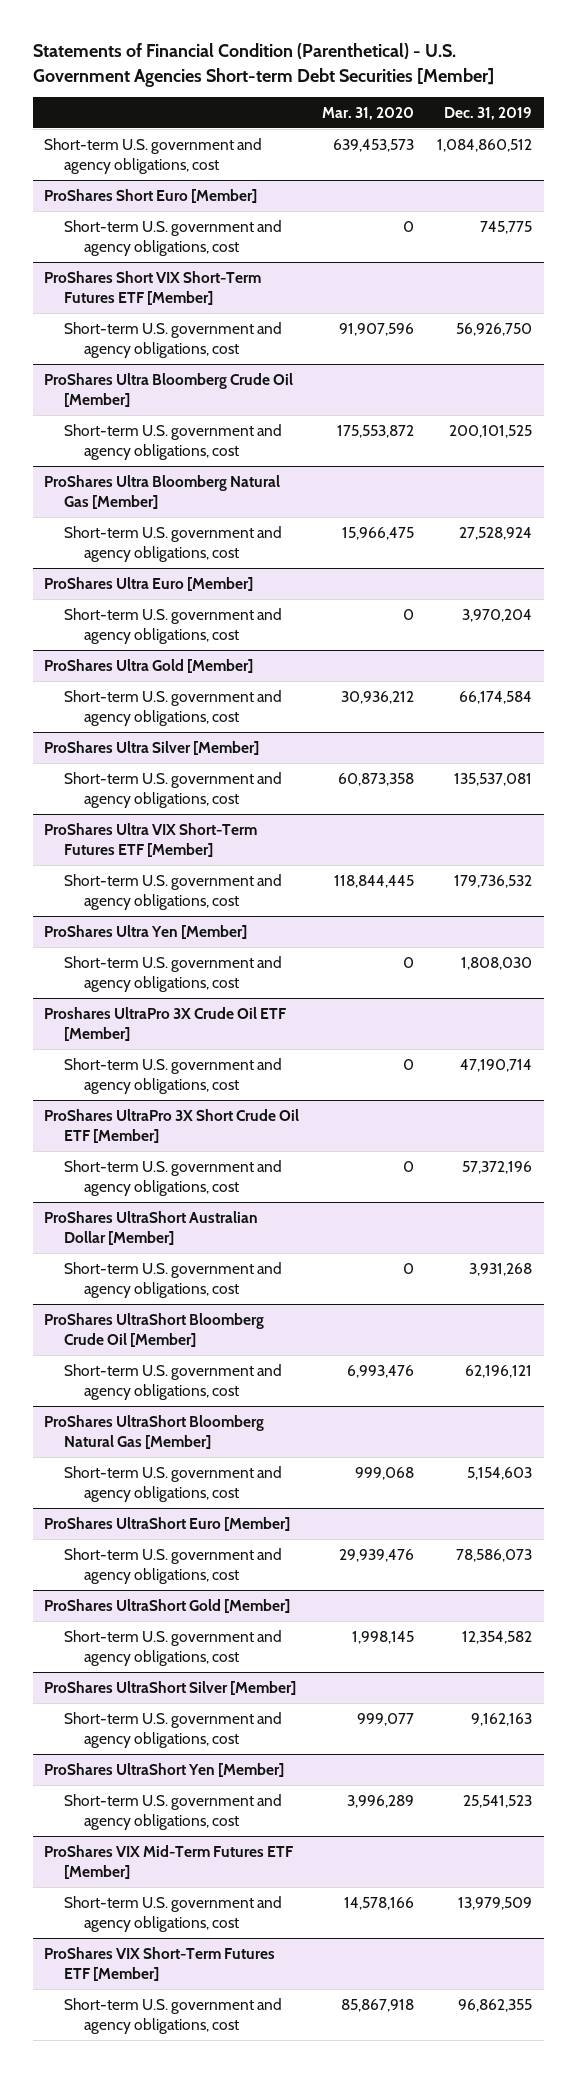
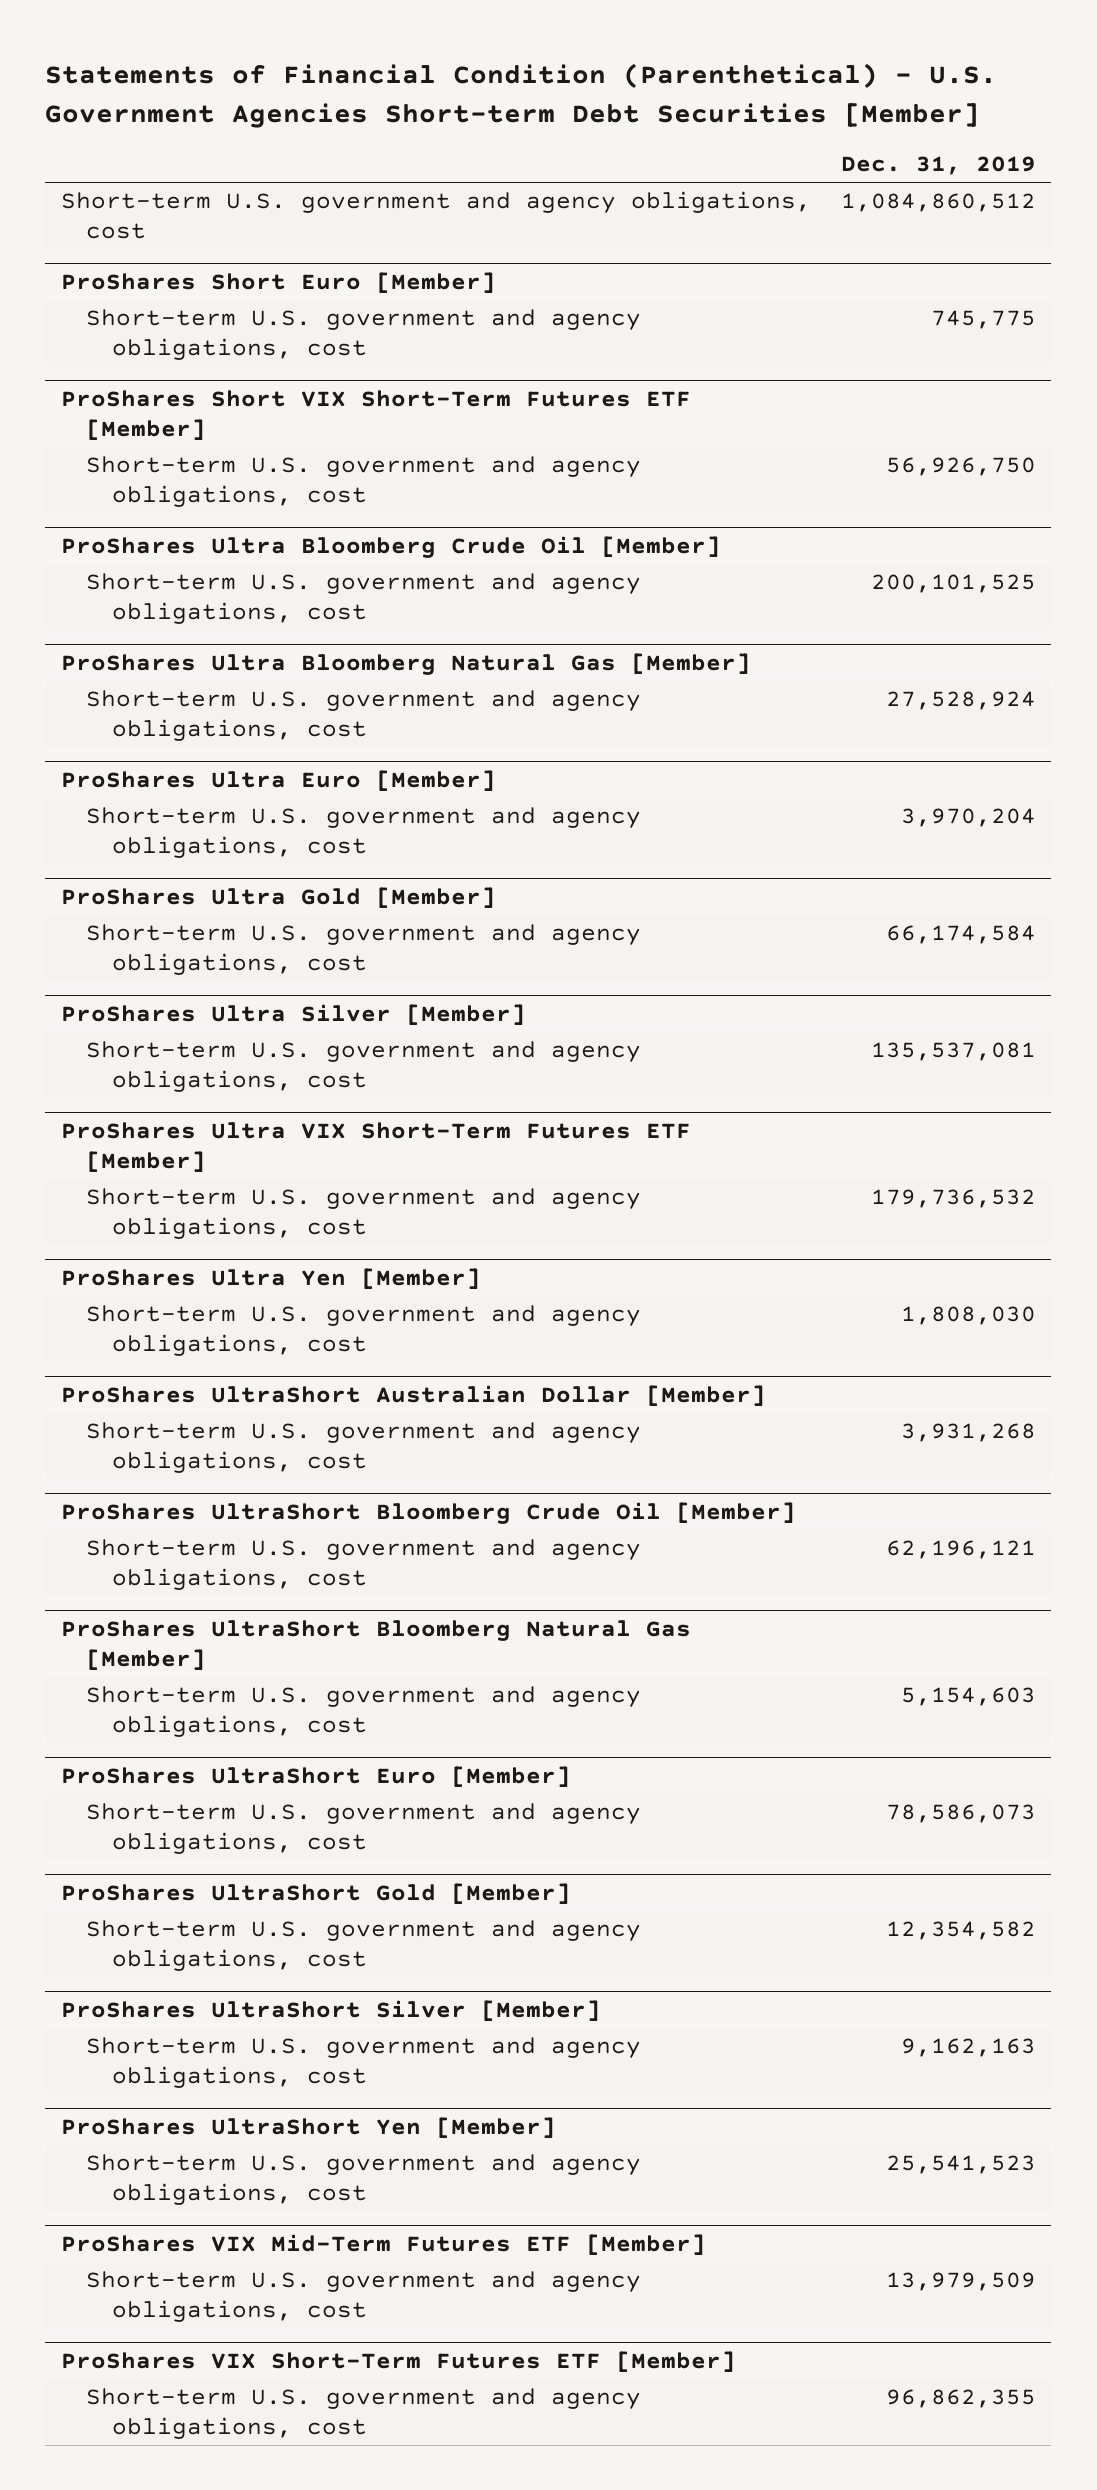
- | Mar. 31, 2020 | Dec. 31, 2019
+ | Dec. 31, 2019
- Proshares UltraPro 3X Crude Oil ETF [Member]
- Short-term U.S. government and agency obligations, cost | 0 | 47,190,714
- ProShares UltraPro 3X Short Crude Oil ETF [Member]
- Short-term U.S. government and agency obligations, cost | 0 | 57,372,196

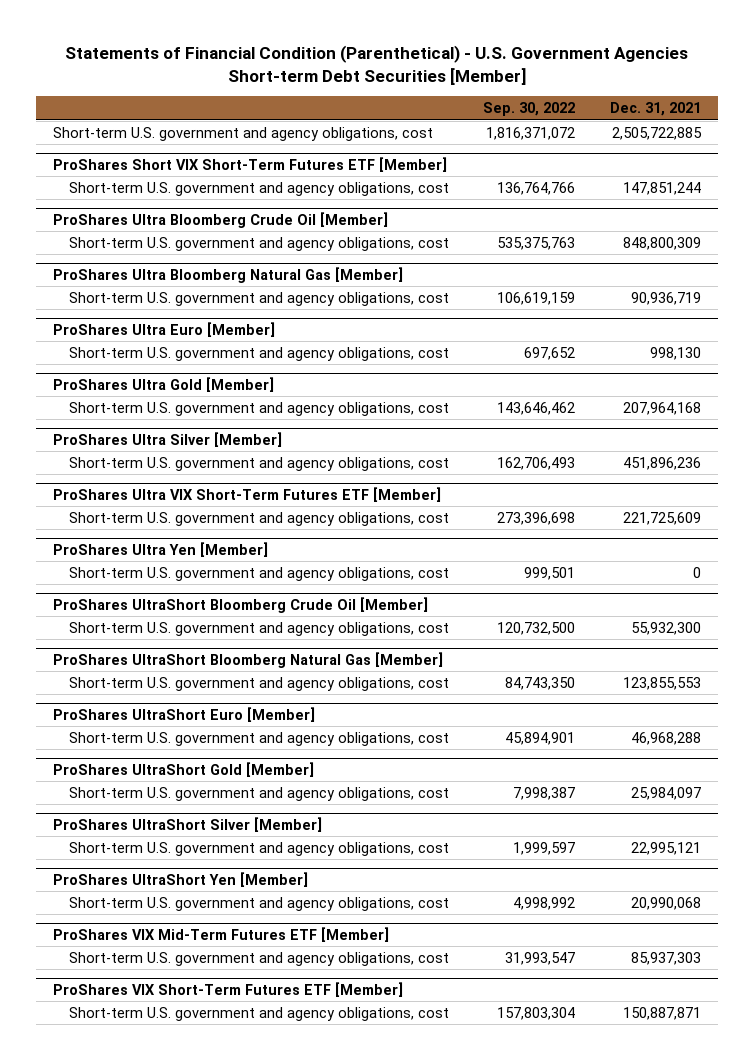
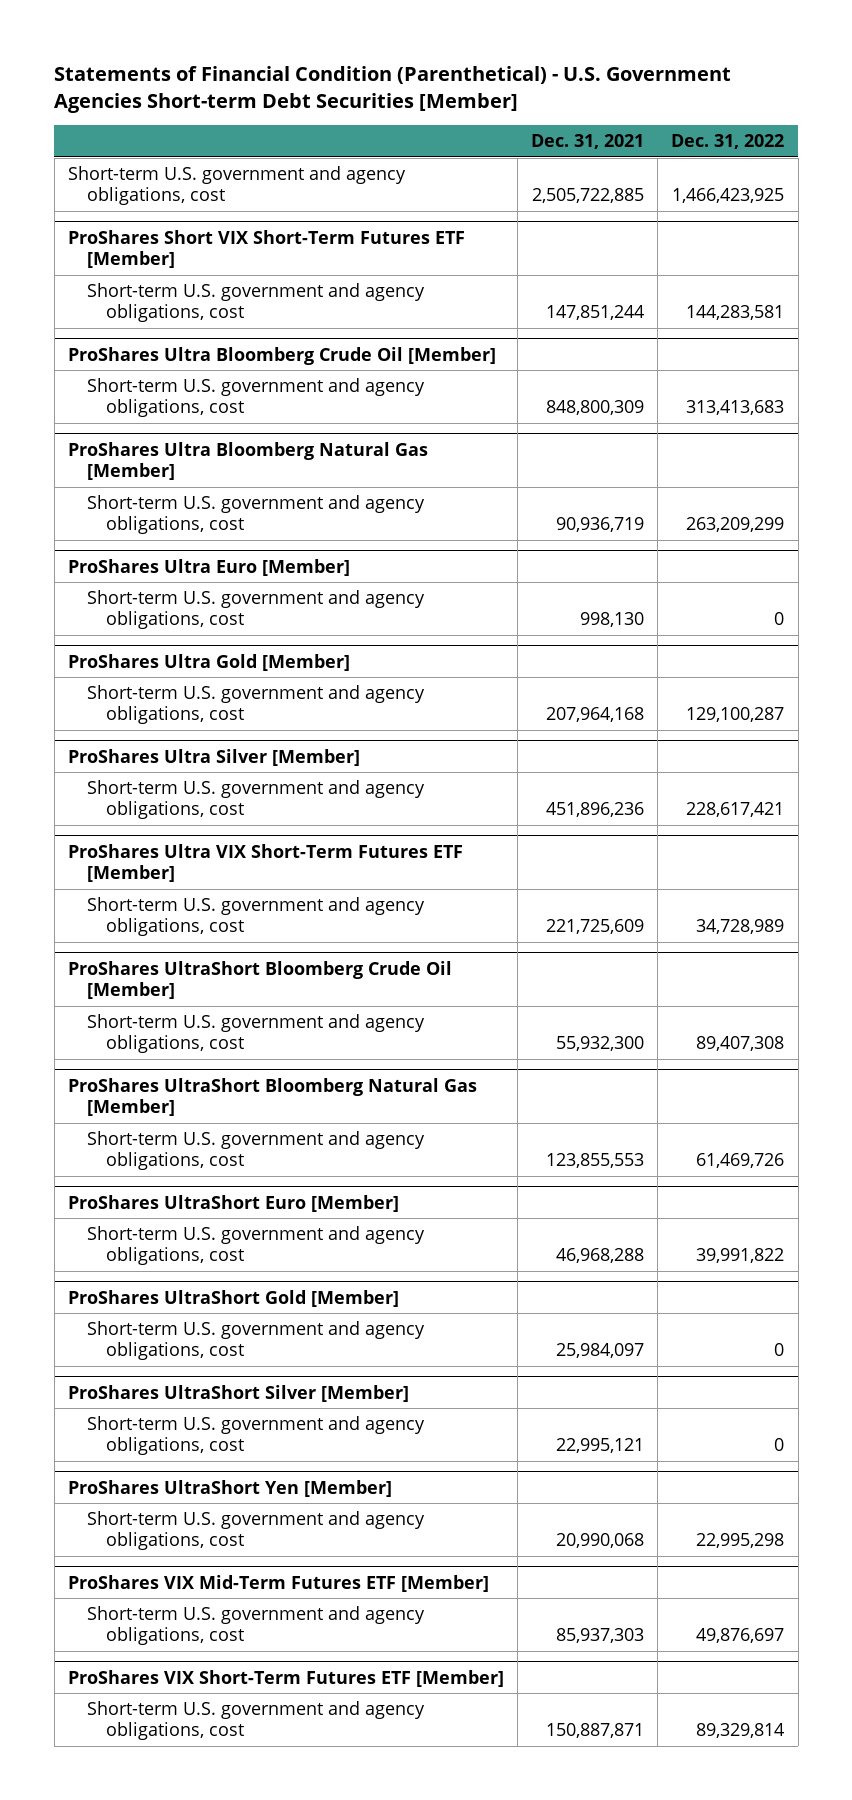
- | Sep. 30, 2022 | Dec. 31, 2021
+ | Dec. 31, 2021 | Dec. 31, 2022
- ProShares Ultra Yen [Member]
- Short-term U.S. government and agency obligations, cost | 999,501 | 0

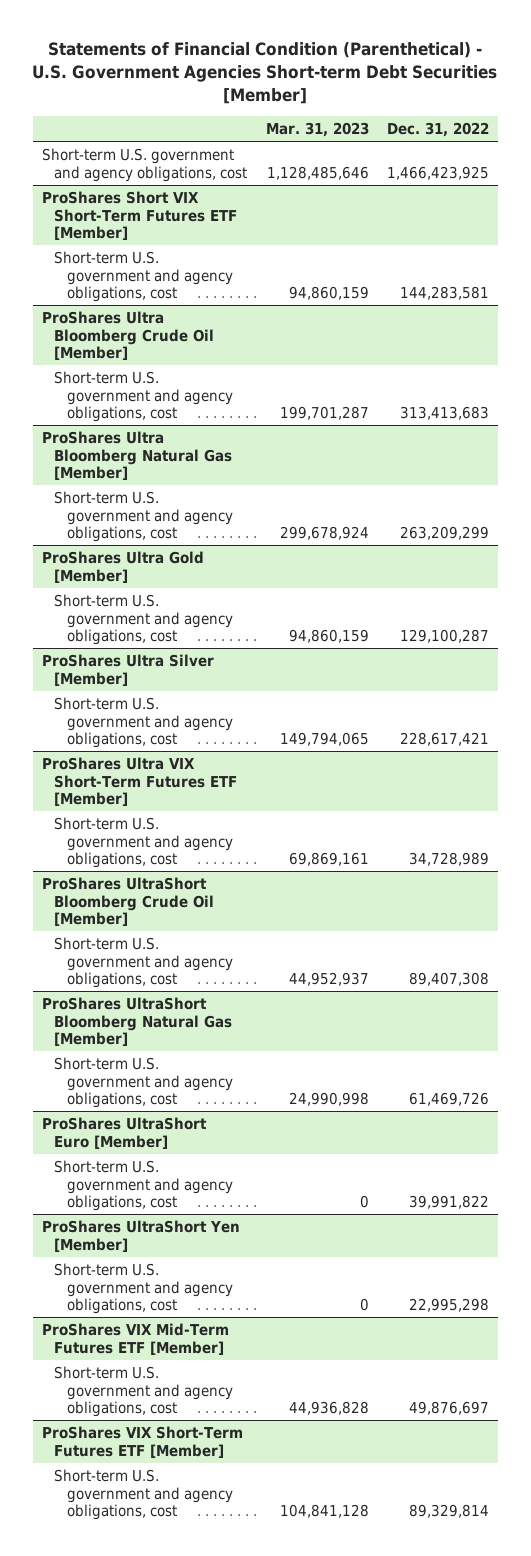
- | Dec. 31, 2021 | Dec. 31, 2022
+ | Mar. 31, 2023 | Dec. 31, 2022
- ProShares Ultra Euro [Member]
- Short-term U.S. government and agency obligations, cost | 998,130 | 0
- ProShares UltraShort Gold [Member]
- Short-term U.S. government and agency obligations, cost | 25,984,097 | 0
- ProShares UltraShort Silver [Member]
- Short-term U.S. government and agency obligations, cost | 22,995,121 | 0

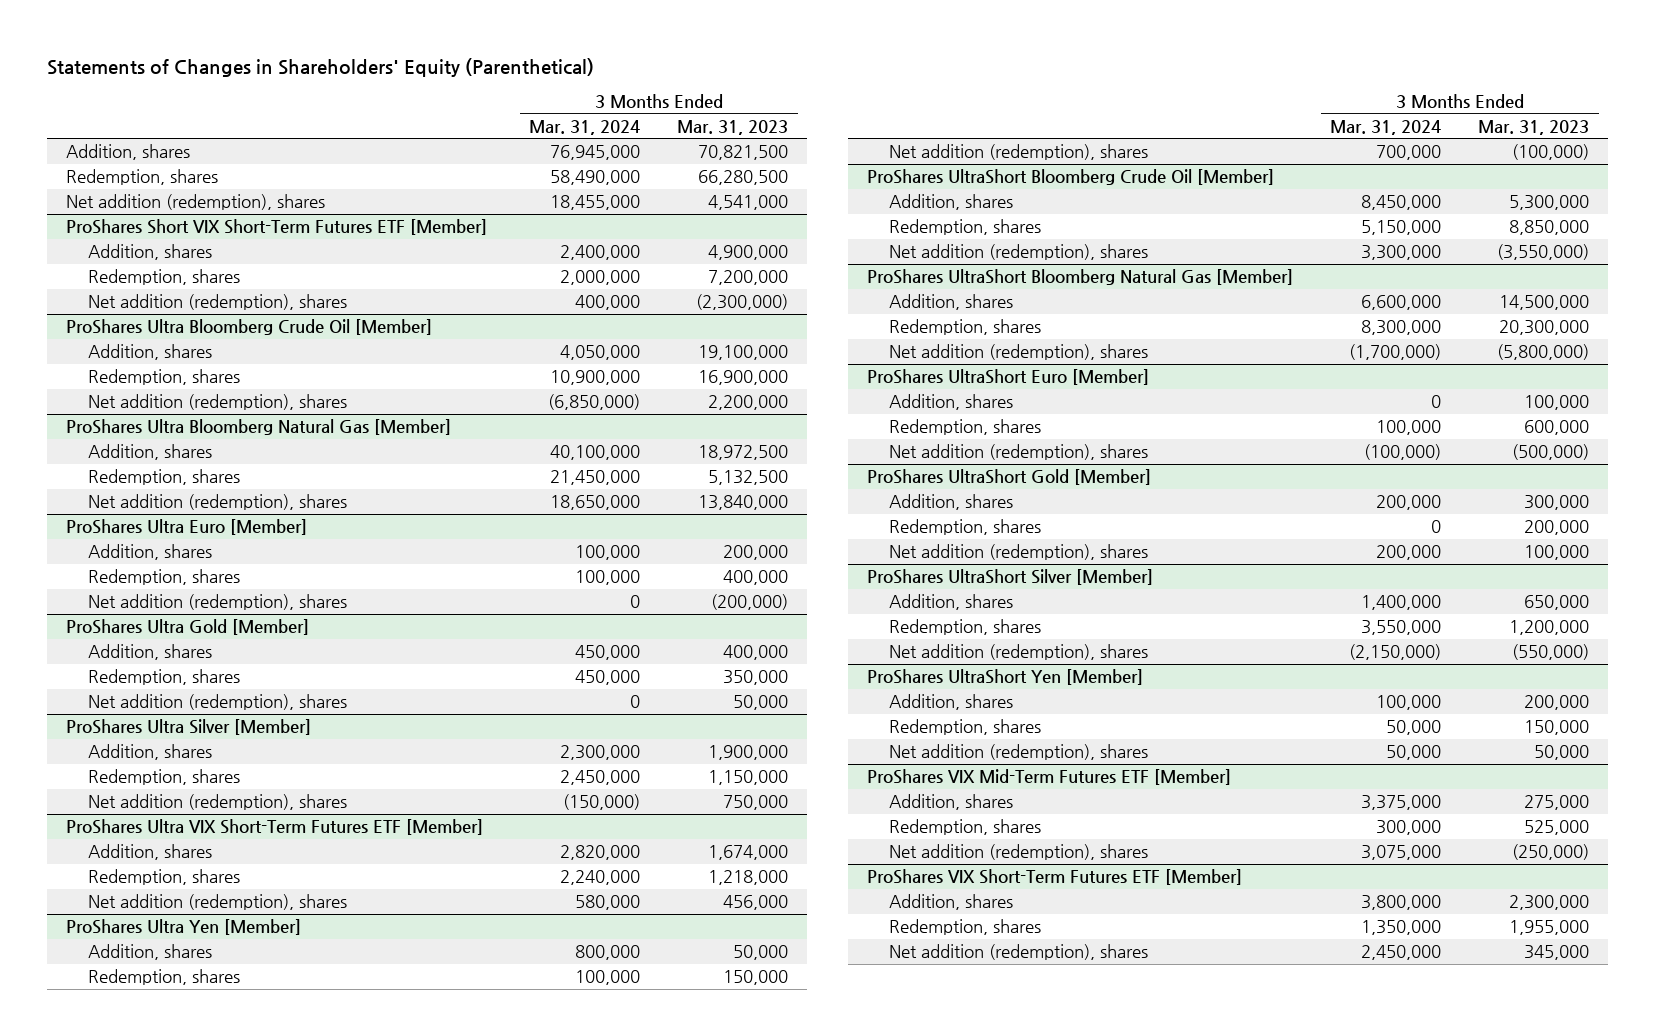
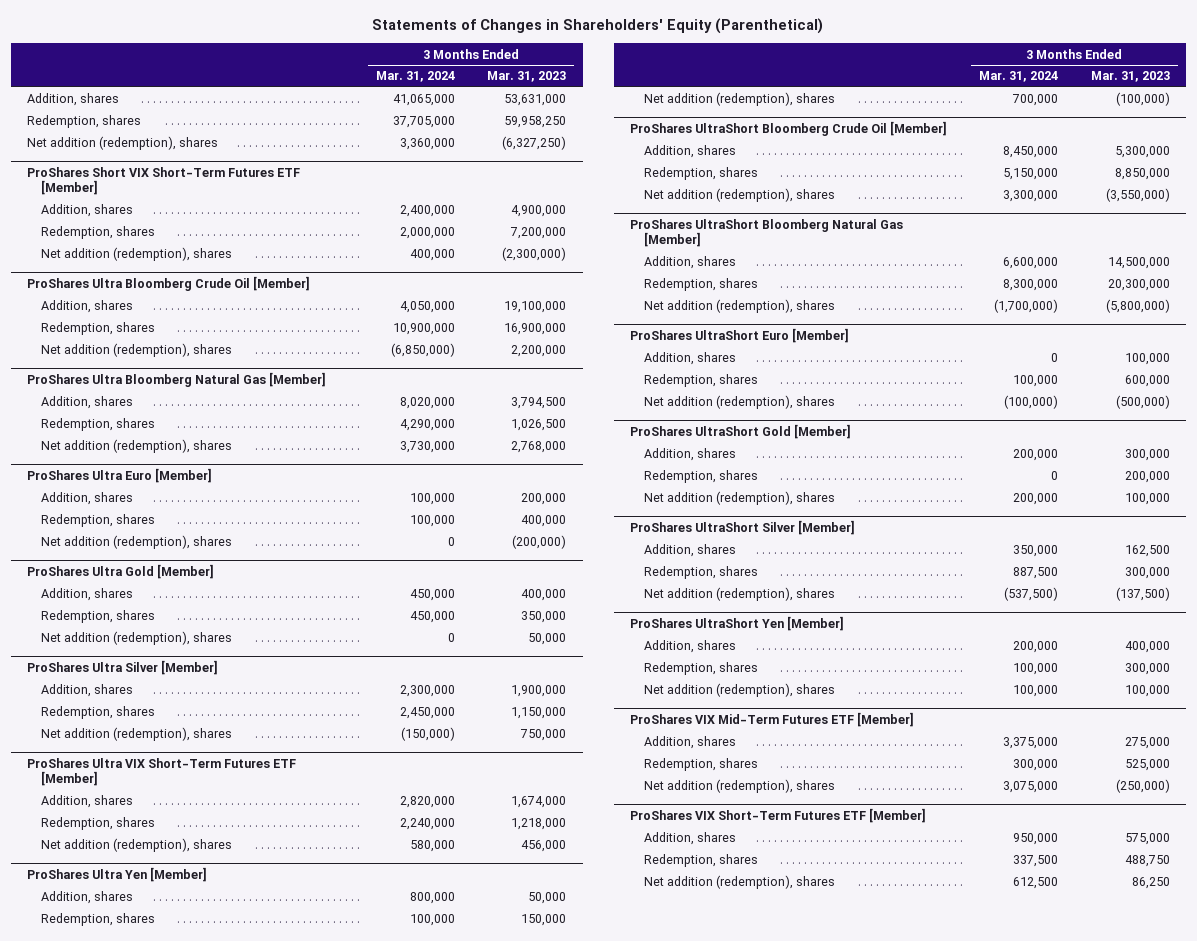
- Addition, shares | 76,945,000 | 70,821,500
- Redemption, shares | 58,490,000 | 66,280,500
- Net addition (redemption), shares | 18,455,000 | 4,541,000
+ Addition, shares | 41,065,000 | 53,631,000
+ Redemption, shares | 37,705,000 | 59,958,250
+ Net addition (redemption), shares | 3,360,000 | (6,327,250)
@ ProShares Ultra Bloomberg Natural Gas [Member]
- Addition, shares | 40,100,000 | 18,972,500
- Redemption, shares | 21,450,000 | 5,132,500
- Net addition (redemption), shares | 18,650,000 | 13,840,000
+ Addition, shares | 8,020,000 | 3,794,500
+ Redemption, shares | 4,290,000 | 1,026,500
+ Net addition (redemption), shares | 3,730,000 | 2,768,000
@ ProShares UltraShort Silver [Member]
- Addition, shares | 1,400,000 | 650,000
- Redemption, shares | 3,550,000 | 1,200,000
- Net addition (redemption), shares | (2,150,000) | (550,000)
+ Addition, shares | 350,000 | 162,500
+ Redemption, shares | 887,500 | 300,000
+ Net addition (redemption), shares | (537,500) | (137,500)
@ ProShares UltraShort Yen [Member]
- Addition, shares | 100,000 | 200,000
- Redemption, shares | 50,000 | 150,000
- Net addition (redemption), shares | 50,000 | 50,000
+ Addition, shares | 200,000 | 400,000
+ Redemption, shares | 100,000 | 300,000
+ Net addition (redemption), shares | 100,000 | 100,000
@ ProShares VIX Short-Term Futures ETF [Member]
- Addition, shares | 3,800,000 | 2,300,000
- Redemption, shares | 1,350,000 | 1,955,000
- Net addition (redemption), shares | 2,450,000 | 345,000
+ Addition, shares | 950,000 | 575,000
+ Redemption, shares | 337,500 | 488,750
+ Net addition (redemption), shares | 612,500 | 86,250

